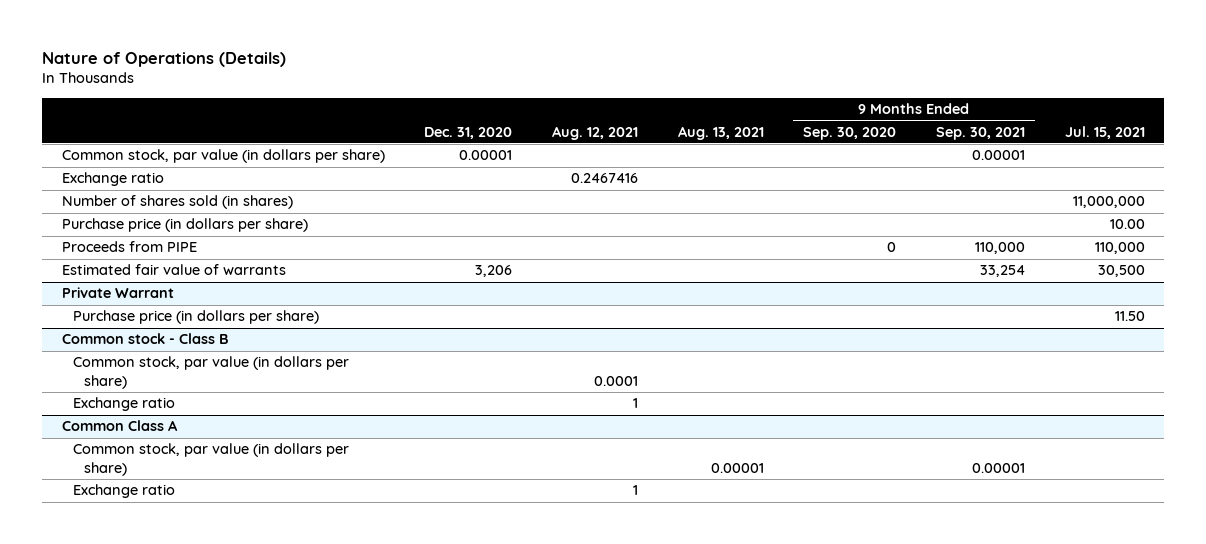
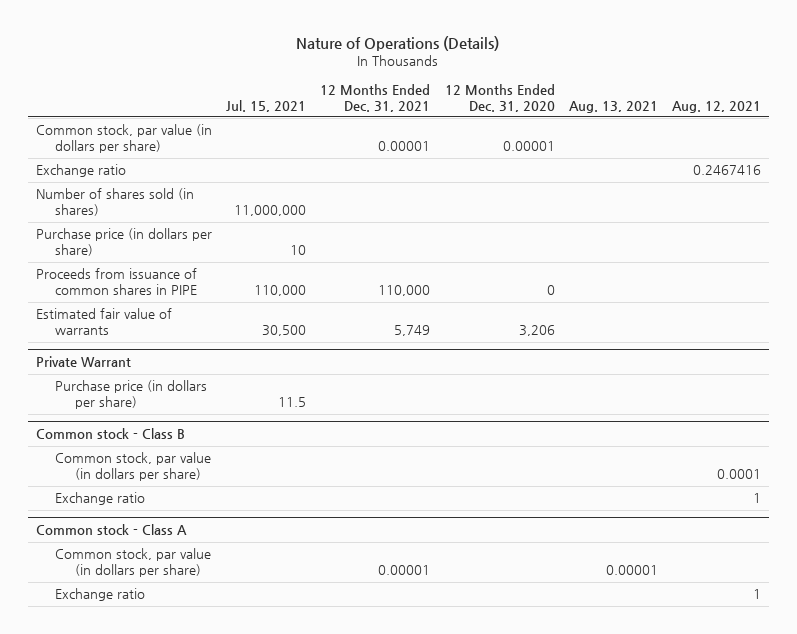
- | Dec. 31, 2020 | Aug. 12, 2021 | Aug. 13, 2021 | 9 Months Ended Sep. 30, 2020 | 9 Months Ended Sep. 30, 2021 | Jul. 15, 2021
+ | Jul. 15, 2021 | 12 Months Ended Dec. 31, 2021 | 12 Months Ended Dec. 31, 2020 | Aug. 13, 2021 | Aug. 12, 2021
- Purchase price (in dollars per share) | | | | | | 10.00
- Proceeds from PIPE | | | | 0 | 110,000 | 110,000
+ Purchase price (in dollars per share) | 10 | | | |
+ Proceeds from issuance of common shares in PIPE | 110,000 | 110,000 | 0 | |
@ Private Warrant
- Purchase price (in dollars per share) | | | | | | 11.50
+ Purchase price (in dollars per share) | 11.5 | | | |
- Common Class A
+ Common stock - Class A

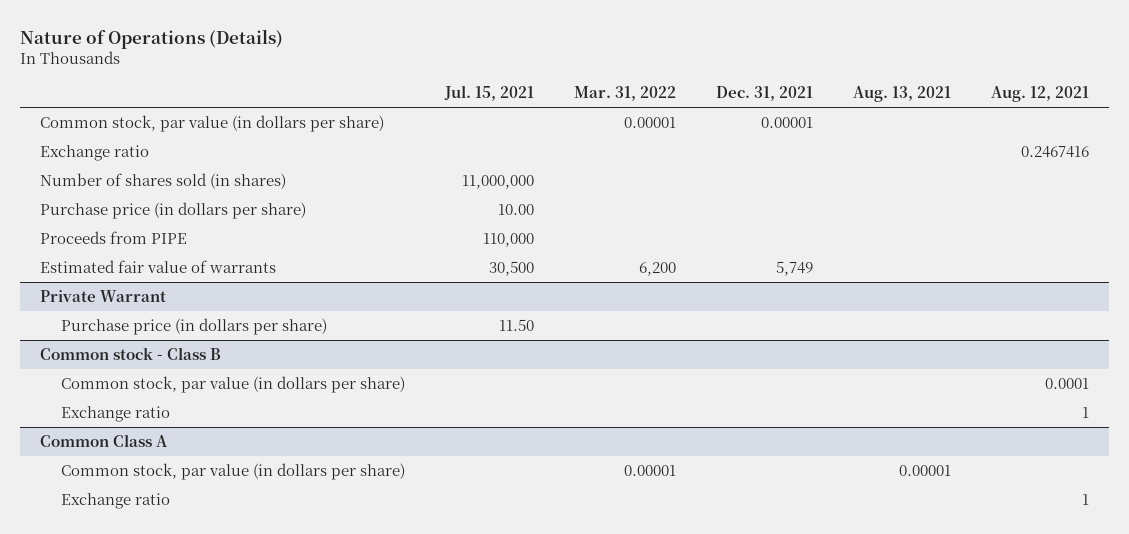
- | Jul. 15, 2021 | 12 Months Ended Dec. 31, 2021 | 12 Months Ended Dec. 31, 2020 | Aug. 13, 2021 | Aug. 12, 2021
+ | Jul. 15, 2021 | Mar. 31, 2022 | Dec. 31, 2021 | Aug. 13, 2021 | Aug. 12, 2021
- Purchase price (in dollars per share) | 10 | | | |
- Proceeds from issuance of common shares in PIPE | 110,000 | 110,000 | 0 | |
+ Purchase price (in dollars per share) | 10.00 | | | |
+ Proceeds from PIPE | 110,000 | | | |
@ Private Warrant
- Purchase price (in dollars per share) | 11.5 | | | |
+ Purchase price (in dollars per share) | 11.50 | | | |
- Common stock - Class A
+ Common Class A

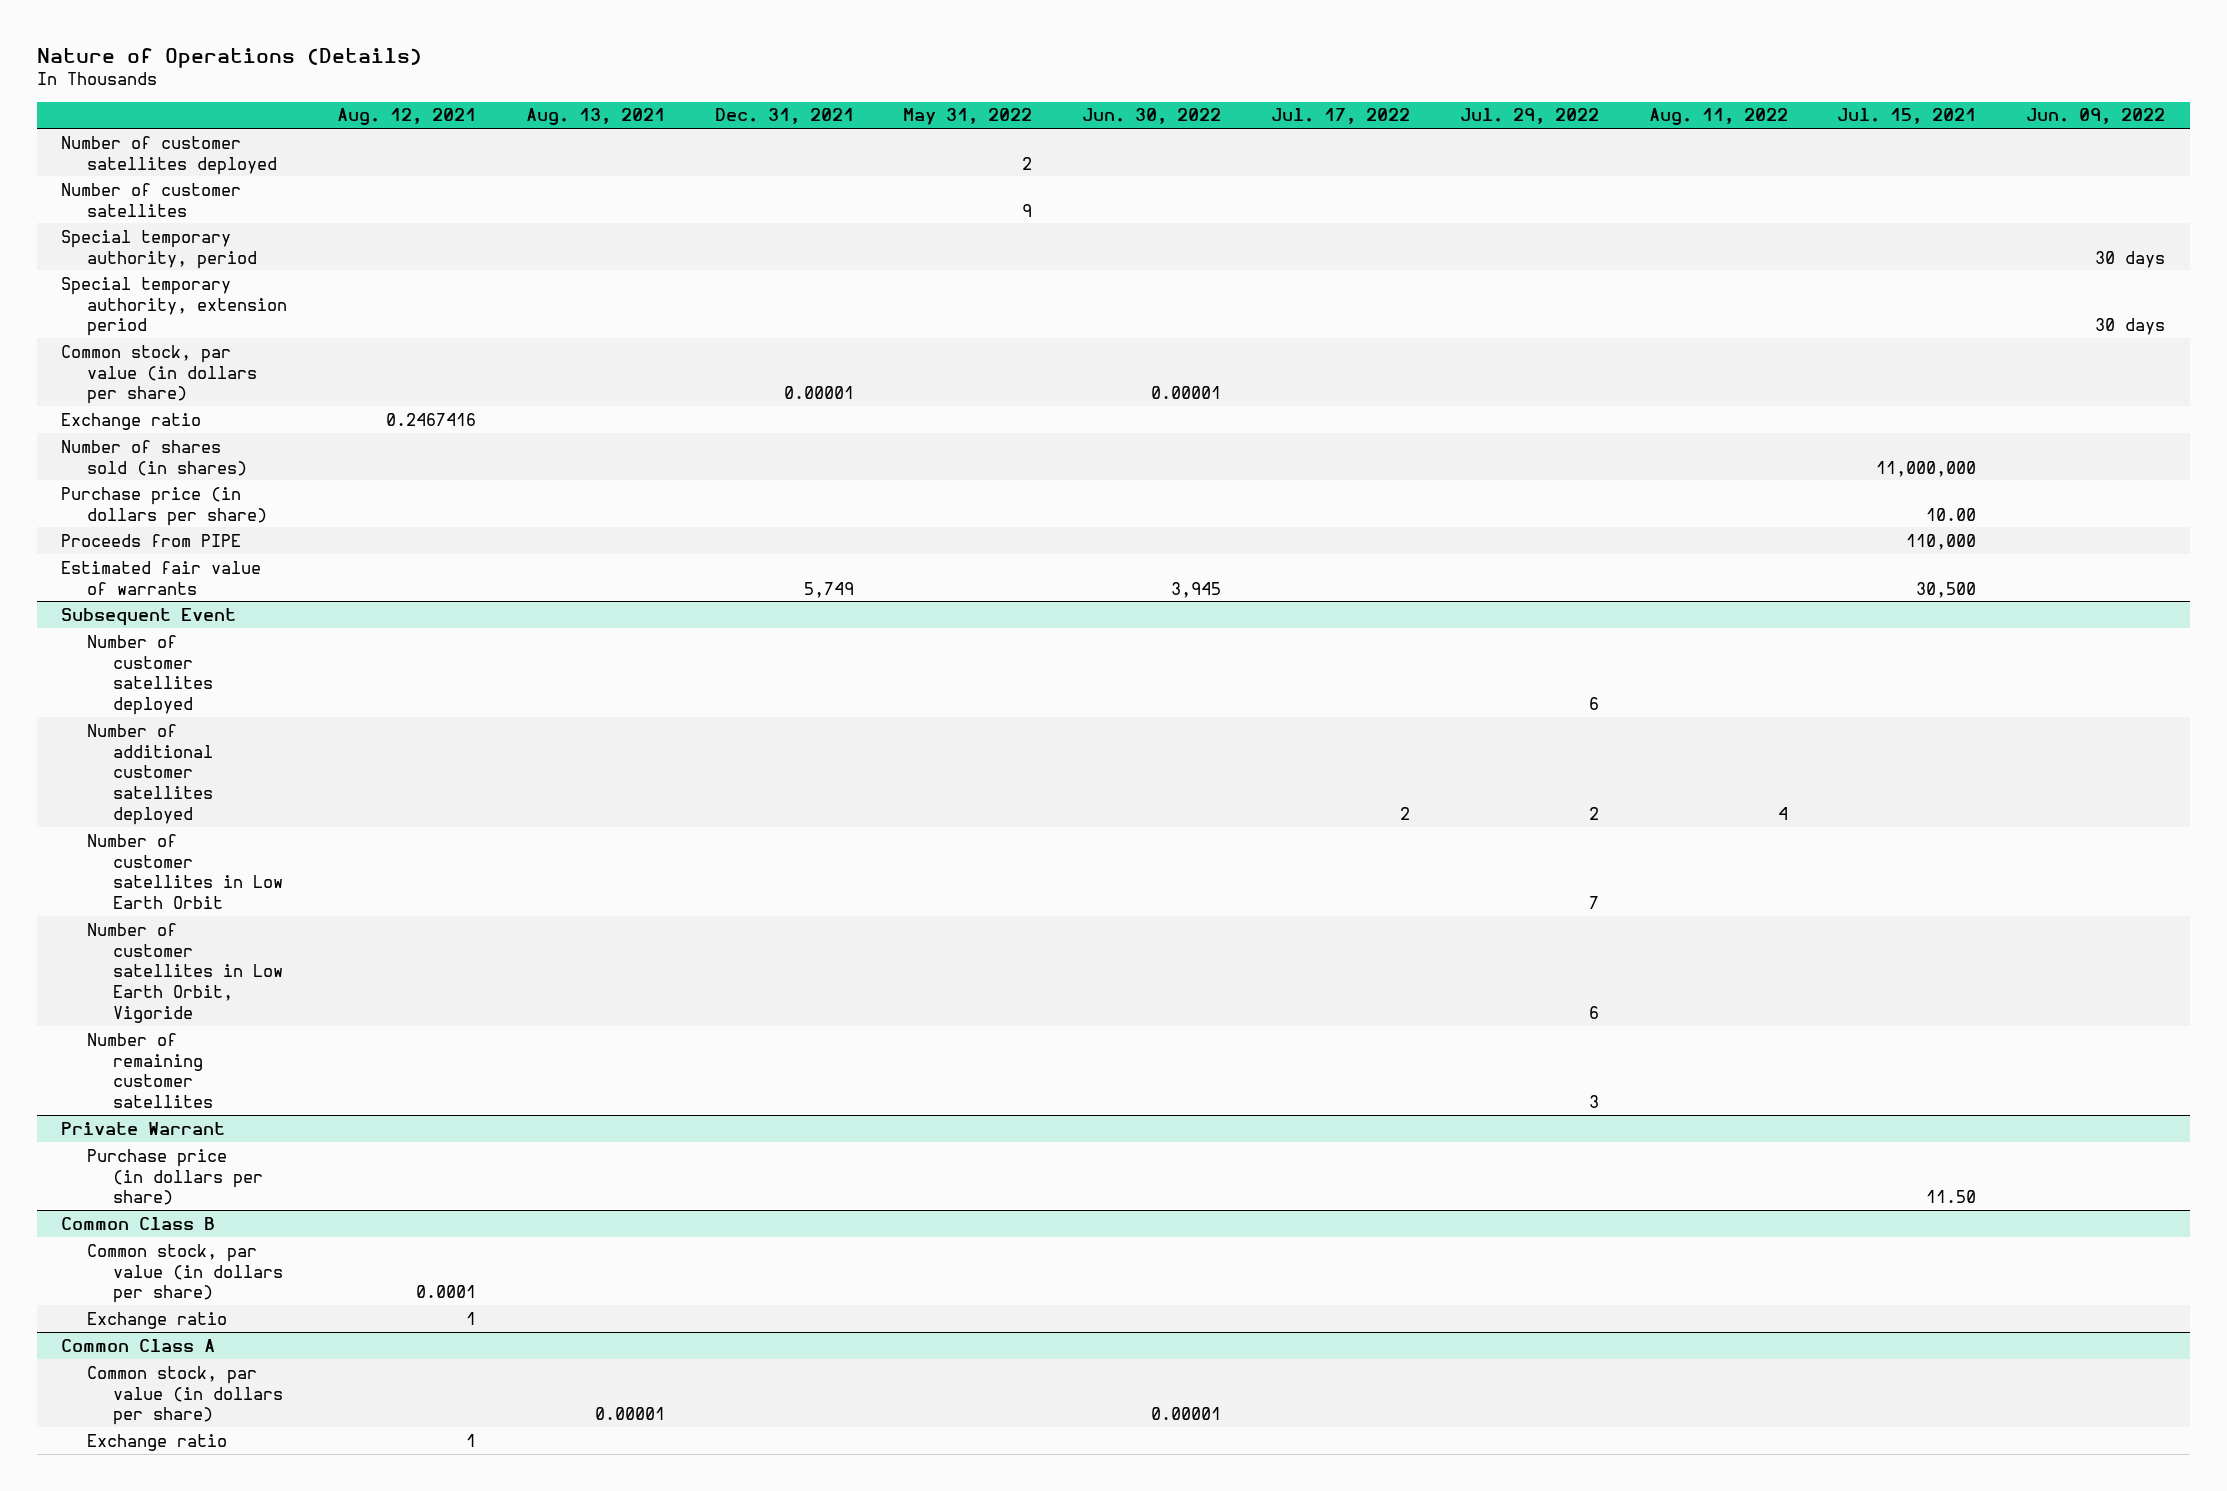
- | Jul. 15, 2021 | Mar. 31, 2022 | Dec. 31, 2021 | Aug. 13, 2021 | Aug. 12, 2021
+ | Aug. 12, 2021 | Aug. 13, 2021 | Dec. 31, 2021 | May 31, 2022 | Jun. 30, 2022 | Jul. 17, 2022 | Jul. 29, 2022 | Aug. 11, 2022 | Jul. 15, 2021 | Jun. 09, 2022
+ Number of customer satellites deployed | | | | 2 | | | | | |
+ Number of customer satellites | | | | 9 | | | | | |
+ Special temporary authority, period | | | | | | | | | | 30 days
+ Special temporary authority, extension period | | | | | | | | | | 30 days
+ Subsequent Event
+ Number of customer satellites deployed | | | | | | | 6 | | |
+ Number of additional customer satellites deployed | | | | | | 2 | 2 | 4 | |
+ Number of customer satellites in Low Earth Orbit | | | | | | | 7 | | |
+ Number of customer satellites in Low Earth Orbit, Vigoride | | | | | | | 6 | | |
+ Number of remaining customer satellites | | | | | | | 3 | | |
- Common stock - Class B
+ Common Class B

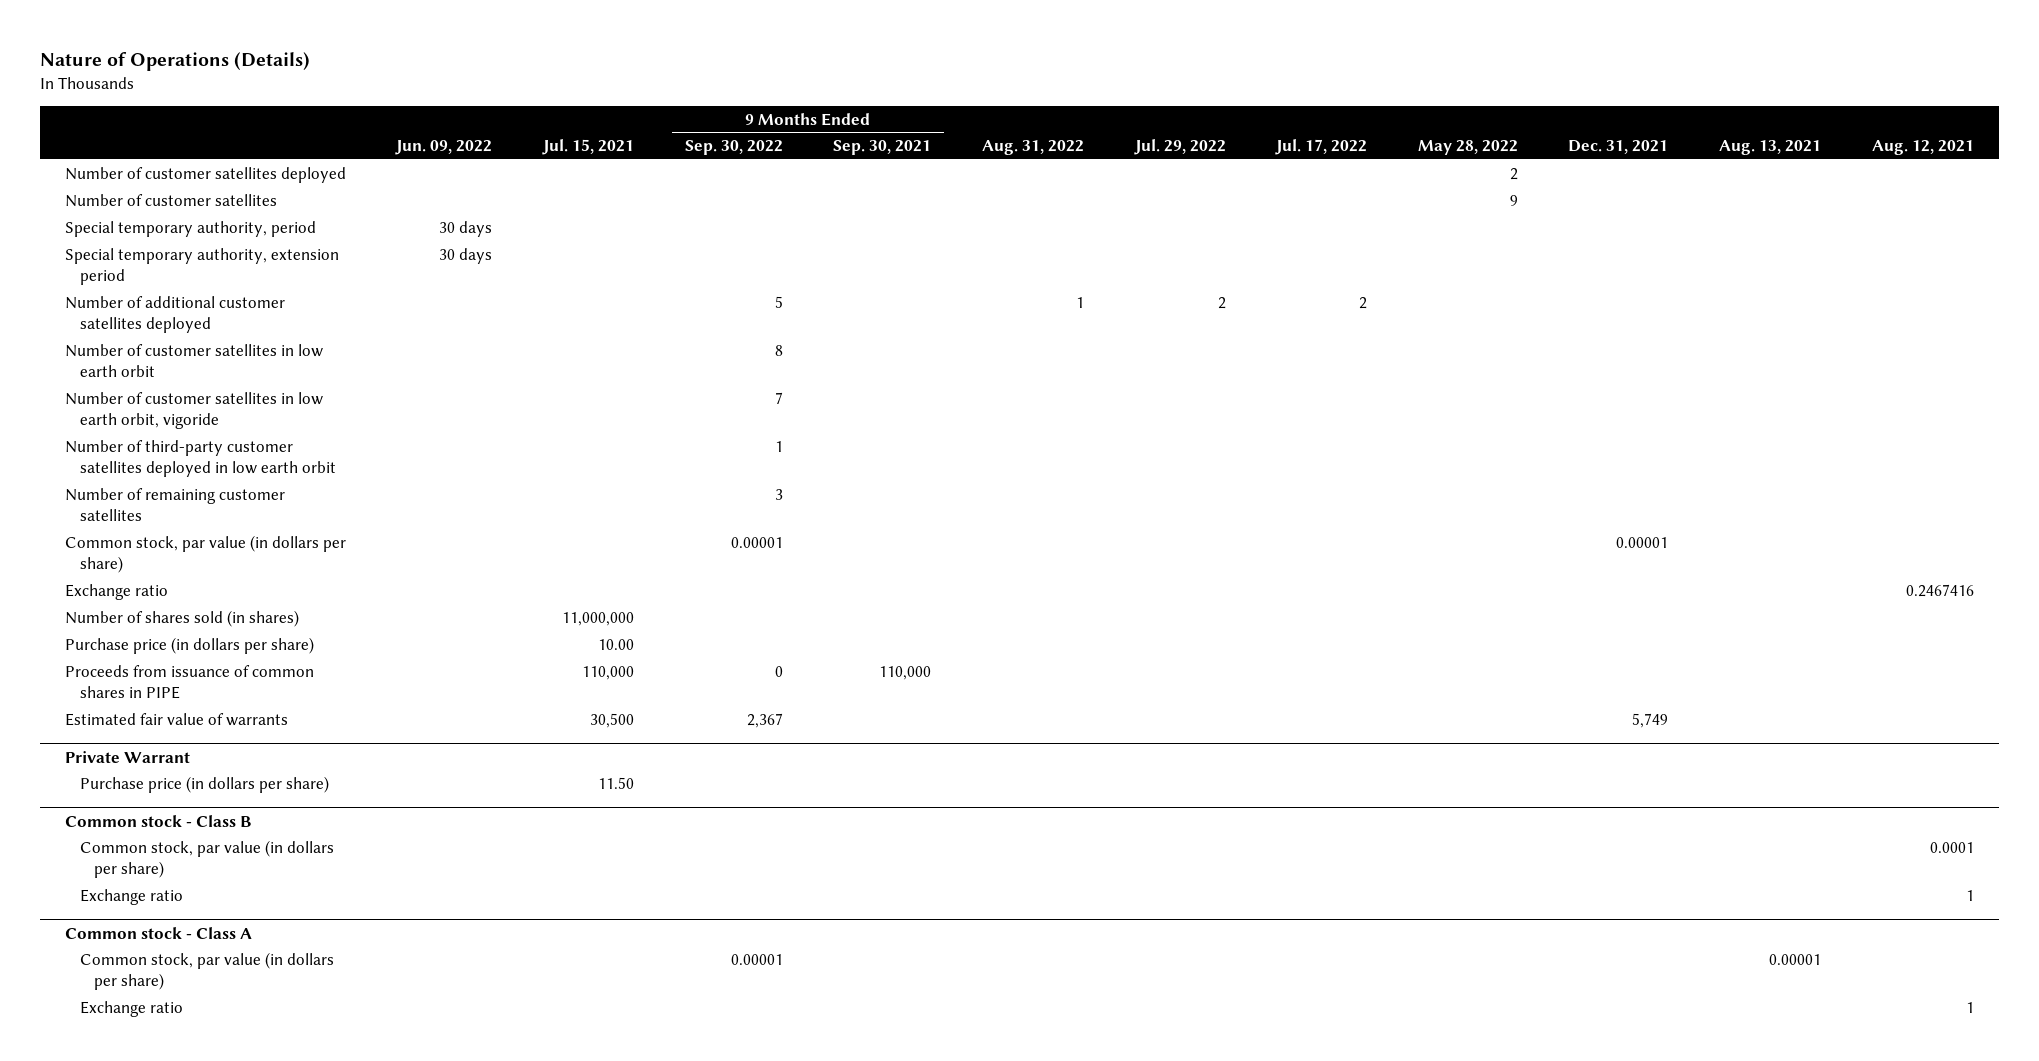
- | Aug. 12, 2021 | Aug. 13, 2021 | Dec. 31, 2021 | May 31, 2022 | Jun. 30, 2022 | Jul. 17, 2022 | Jul. 29, 2022 | Aug. 11, 2022 | Jul. 15, 2021 | Jun. 09, 2022
+ | Jun. 09, 2022 | Jul. 15, 2021 | 9 Months Ended Sep. 30, 2022 | 9 Months Ended Sep. 30, 2021 | Aug. 31, 2022 | Jul. 29, 2022 | Jul. 17, 2022 | May 28, 2022 | Dec. 31, 2021 | Aug. 13, 2021 | Aug. 12, 2021
+ Number of additional customer satellites deployed | | | 5 | | 1 | 2 | 2 | | | |
+ Number of customer satellites in low earth orbit | | | 8 | | | | | | | |
+ Number of customer satellites in low earth orbit, vigoride | | | 7 | | | | | | | |
+ Number of third-party customer satellites deployed in low earth orbit | | | 1 | | | | | | | |
+ Number of remaining customer satellites | | | 3 | | | | | | | |
- Proceeds from PIPE | | | | | | | | | 110,000 |
+ Proceeds from issuance of common shares in PIPE | | 110,000 | 0 | 110,000 | | | | | | |
- Subsequent Event
- Number of customer satellites deployed | | | | | | | 6 | | |
- Number of additional customer satellites deployed | | | | | | 2 | 2 | 4 | |
- Number of customer satellites in Low Earth Orbit | | | | | | | 7 | | |
- Number of customer satellites in Low Earth Orbit, Vigoride | | | | | | | 6 | | |
- Number of remaining customer satellites | | | | | | | 3 | | |
- Common Class B
+ Common stock - Class B
- Common Class A
+ Common stock - Class A

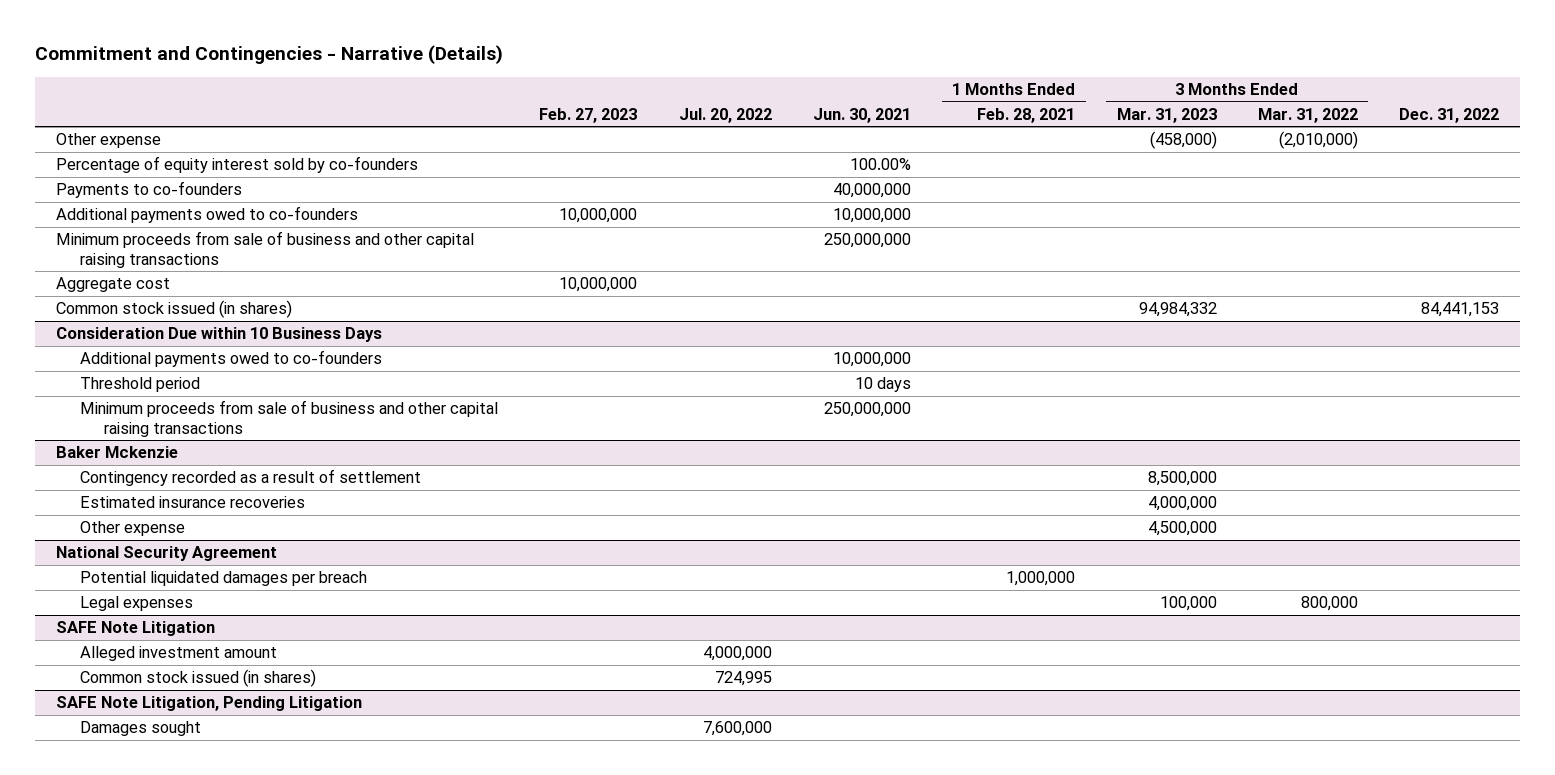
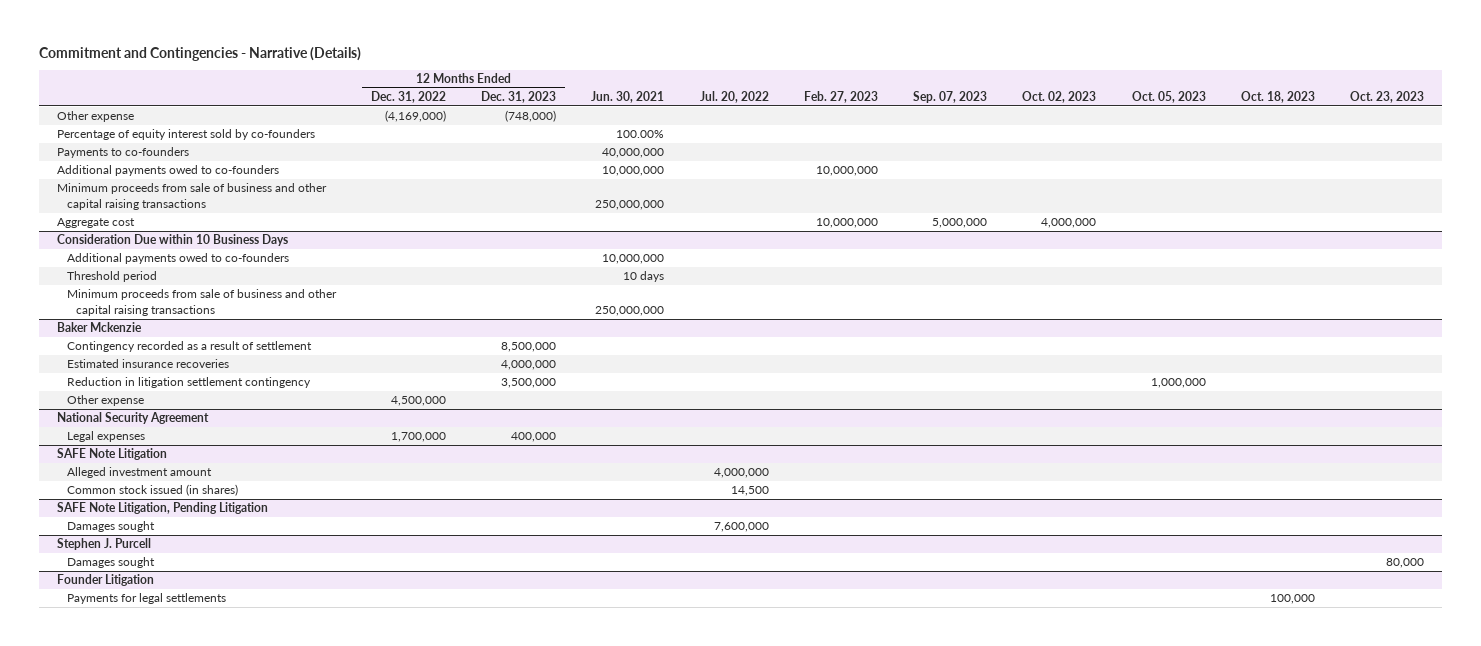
- | Feb. 27, 2023 | Jul. 20, 2022 | Jun. 30, 2021 | 1 Months Ended Feb. 28, 2021 | 3 Months Ended Mar. 31, 2023 | 3 Months Ended Mar. 31, 2022 | Dec. 31, 2022
+ | 12 Months Ended Dec. 31, 2022 | 12 Months Ended Dec. 31, 2023 | Jun. 30, 2021 | Jul. 20, 2022 | Feb. 27, 2023 | Sep. 07, 2023 | Oct. 02, 2023 | Oct. 05, 2023 | Oct. 18, 2023 | Oct. 23, 2023
- Common stock issued (in shares) | | | | | 94,984,332 | | 84,441,153
@ Baker Mckenzie
+ Reduction in litigation settlement contingency | | 3,500,000 | | | | | | 1,000,000 | |
@ National Security Agreement
- Potential liquidated damages per breach | | | | 1,000,000 | | |
@ SAFE Note Litigation
- Common stock issued (in shares) | | 724,995 | | | | |
+ Common stock issued (in shares) | | | | 14,500 | | | | | |
+ Stephen J. Purcell
+ Damages sought | | | | | | | | | | 80,000
+ Founder Litigation
+ Payments for legal settlements | | | | | | | | | 100,000 |

